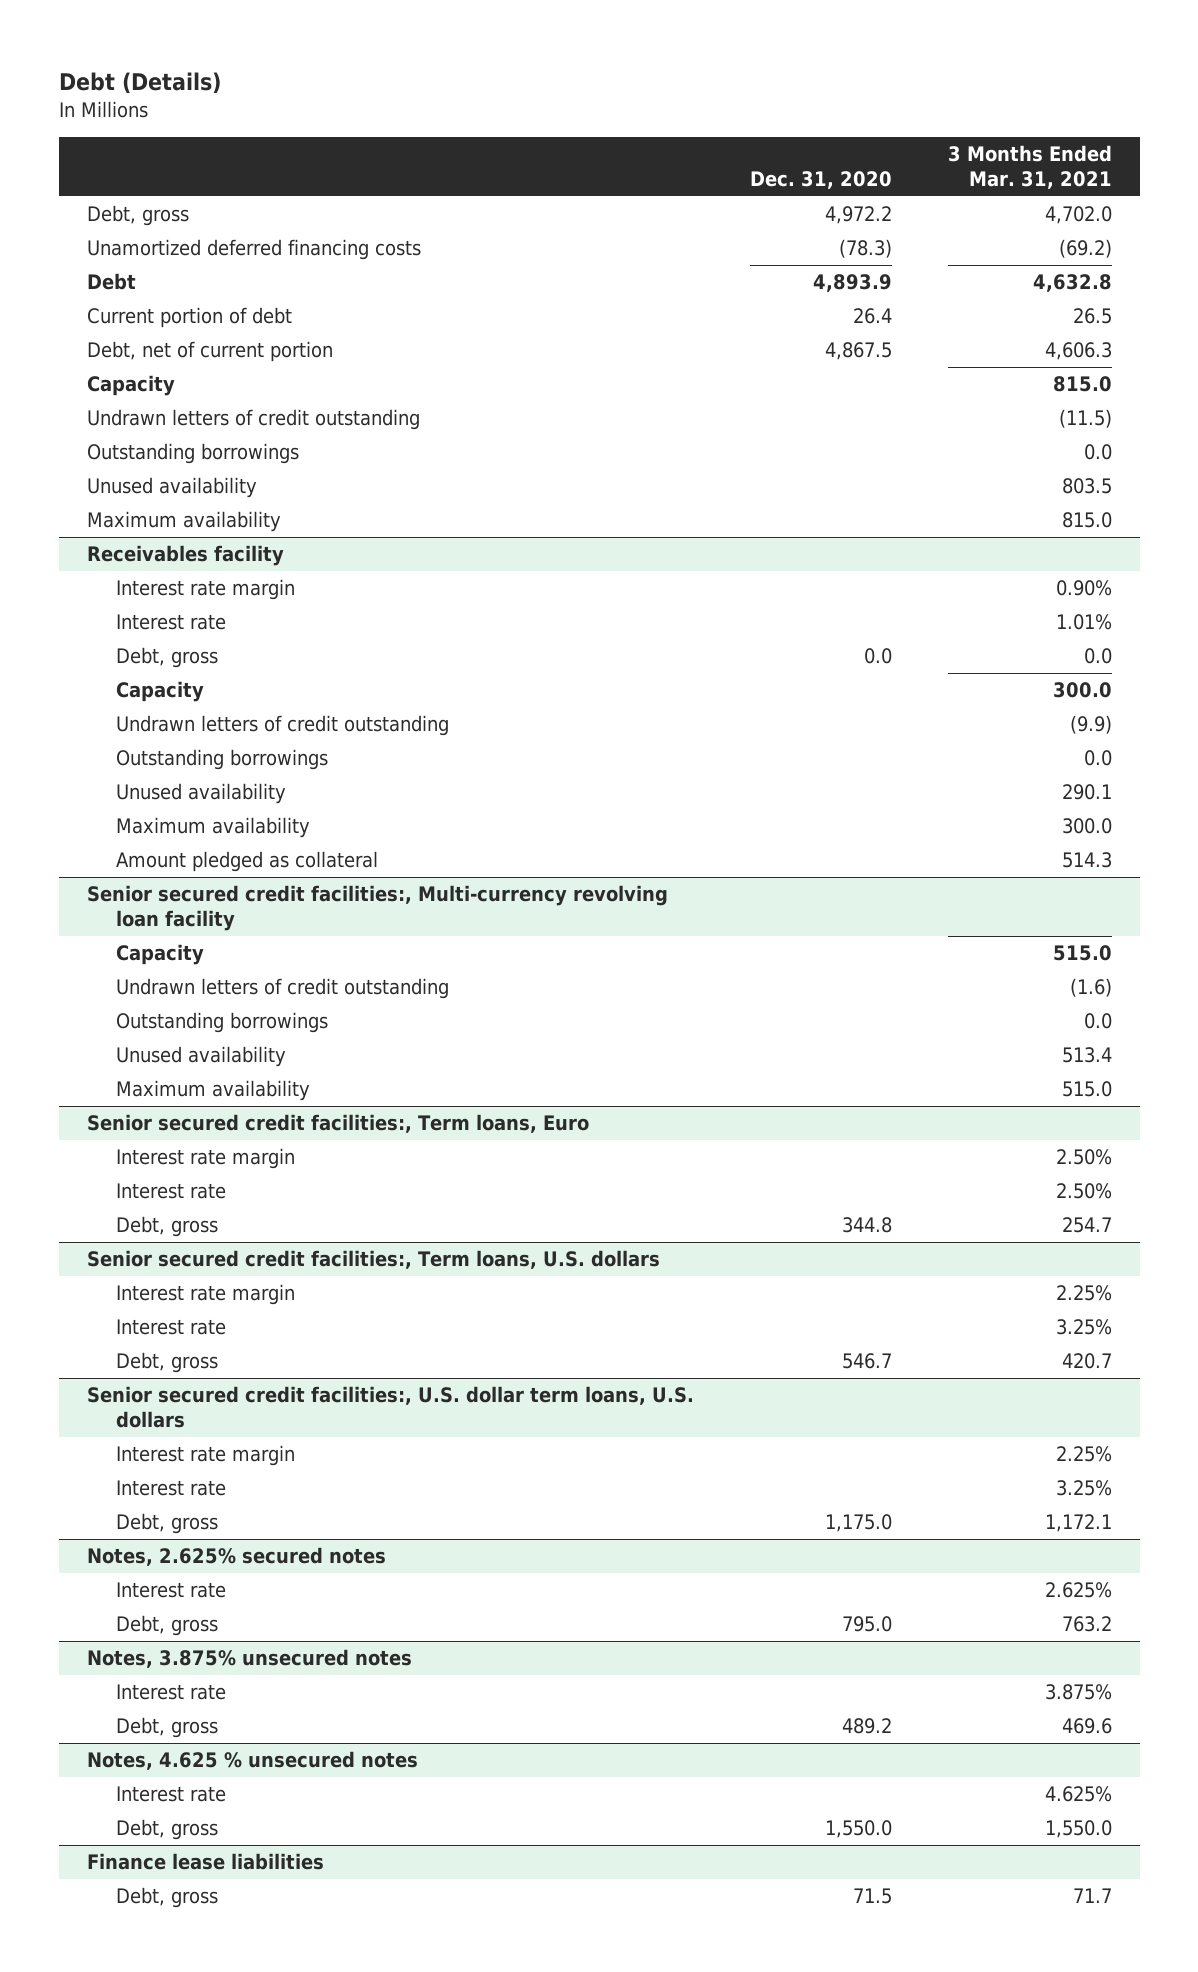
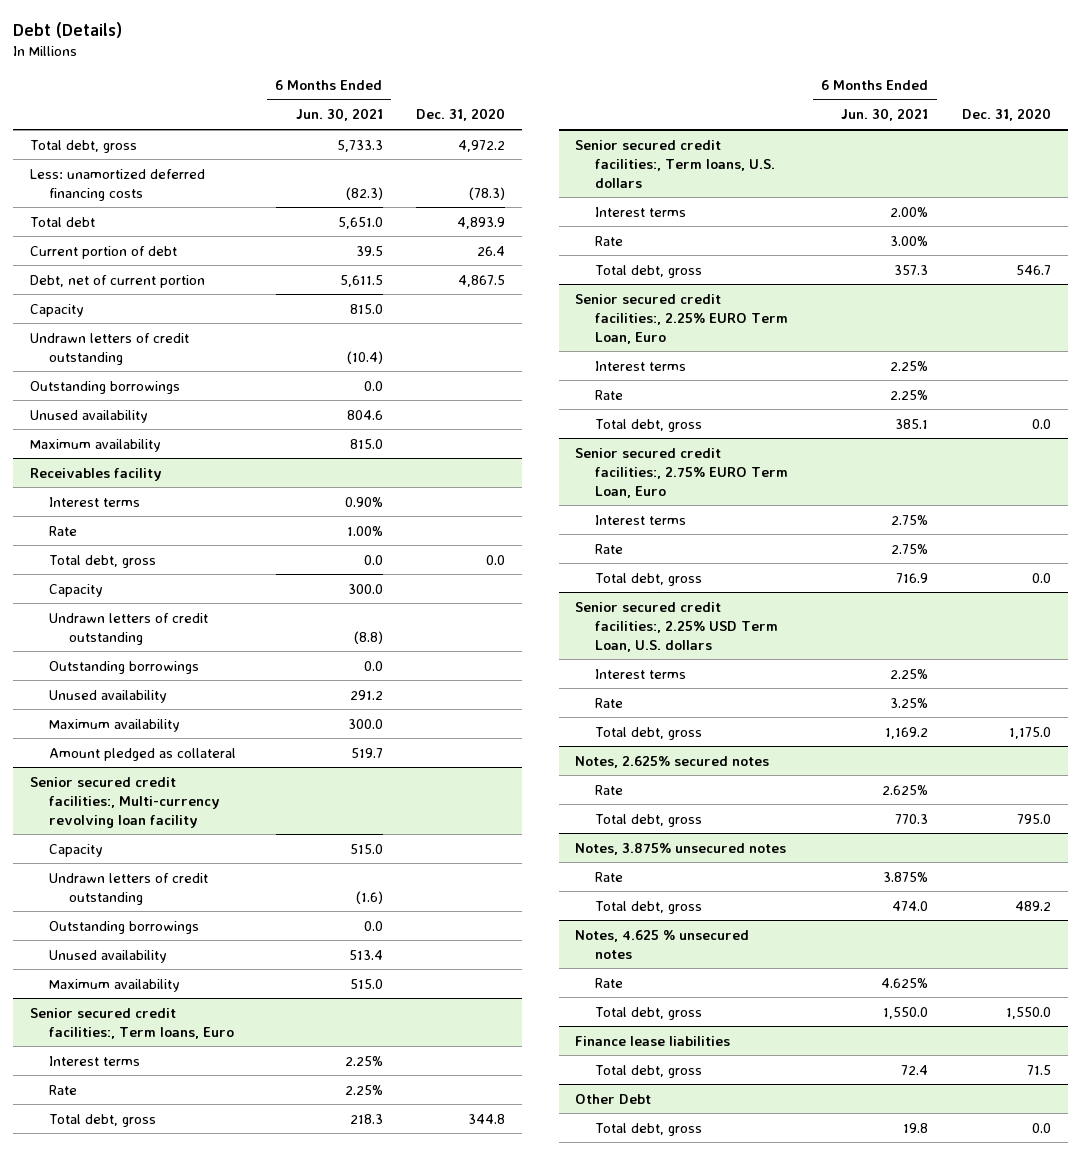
- | Dec. 31, 2020 | 3 Months Ended Mar. 31, 2021
+ | 6 Months Ended Jun. 30, 2021 | Dec. 31, 2020
- Debt, gross | 4,972.2 | 4,702.0
- Unamortized deferred financing costs | (78.3) | (69.2)
- Debt | 4,893.9 | 4,632.8
+ Total debt, gross | 5,733.3 | 4,972.2
+ Less: unamortized deferred financing costs | (82.3) | (78.3)
+ Total debt | 5,651.0 | 4,893.9
@ Receivables facility
- Interest rate margin | | 0.90%
- Interest rate | | 1.01%
- Debt, gross | 0.0 | 0.0
+ Interest terms | 0.90% |
+ Rate | 1.00% |
+ Total debt, gross | 0.0 | 0.0
@ Senior secured credit facilities:, Term loans, Euro
- Interest rate margin | | 2.50%
- Interest rate | | 2.50%
- Debt, gross | 344.8 | 254.7
+ Interest terms | 2.25% |
+ Rate | 2.25% |
+ Total debt, gross | 218.3 | 344.8
@ Senior secured credit facilities:, Term loans, U.S. dollars
- Interest rate margin | | 2.25%
- Interest rate | | 3.25%
- Debt, gross | 546.7 | 420.7
- Senior secured credit facilities:, U.S. dollar term loans, U.S. dollars
- Interest rate margin | | 2.25%
- Interest rate | | 3.25%
- Debt, gross | 1,175.0 | 1,172.1
@ Senior secured credit facilities:, Term loans, U.S. dollars
+ Interest terms | 2.00% |
+ Rate | 3.00% |
+ Total debt, gross | 357.3 | 546.7
+ Senior secured credit facilities:, 2.25% EURO Term Loan, Euro
+ Interest terms | 2.25% |
+ Rate | 2.25% |
+ Total debt, gross | 385.1 | 0.0
+ Senior secured credit facilities:, 2.75% EURO Term Loan, Euro
+ Interest terms | 2.75% |
+ Rate | 2.75% |
+ Total debt, gross | 716.9 | 0.0
+ Senior secured credit facilities:, 2.25% USD Term Loan, U.S. dollars
+ Interest terms | 2.25% |
+ Rate | 3.25% |
+ Total debt, gross | 1,169.2 | 1,175.0
@ Notes, 2.625% secured notes
- Interest rate | | 2.625%
- Debt, gross | 795.0 | 763.2
+ Rate | 2.625% |
+ Total debt, gross | 770.3 | 795.0
@ Notes, 3.875% unsecured notes
- Interest rate | | 3.875%
- Debt, gross | 489.2 | 469.6
+ Rate | 3.875% |
+ Total debt, gross | 474.0 | 489.2
@ Notes, 4.625 % unsecured notes
- Interest rate | | 4.625%
- Debt, gross | 1,550.0 | 1,550.0
+ Rate | 4.625% |
+ Total debt, gross | 1,550.0 | 1,550.0
@ Finance lease liabilities
- Debt, gross | 71.5 | 71.7
+ Total debt, gross | 72.4 | 71.5
+ Other Debt
+ Total debt, gross | 19.8 | 0.0

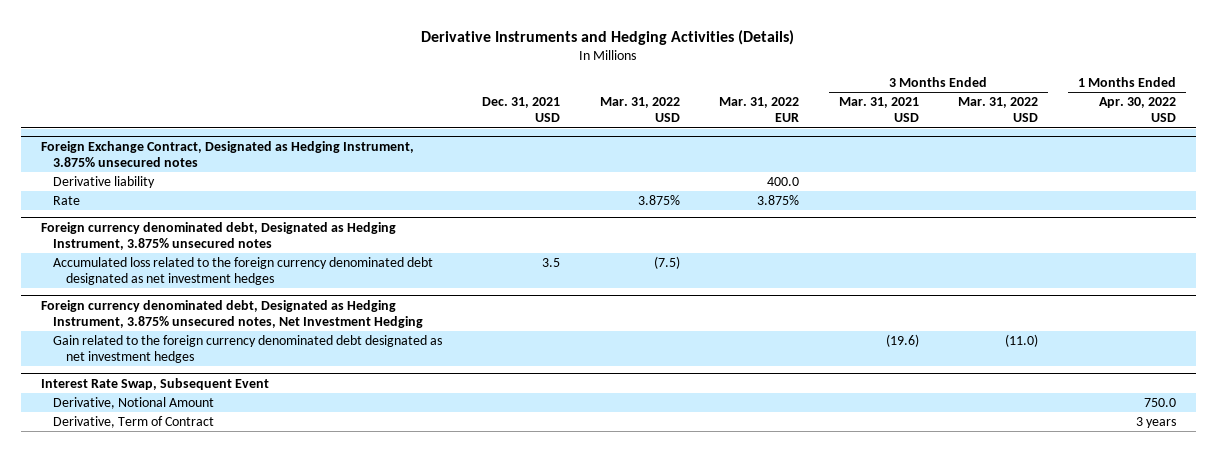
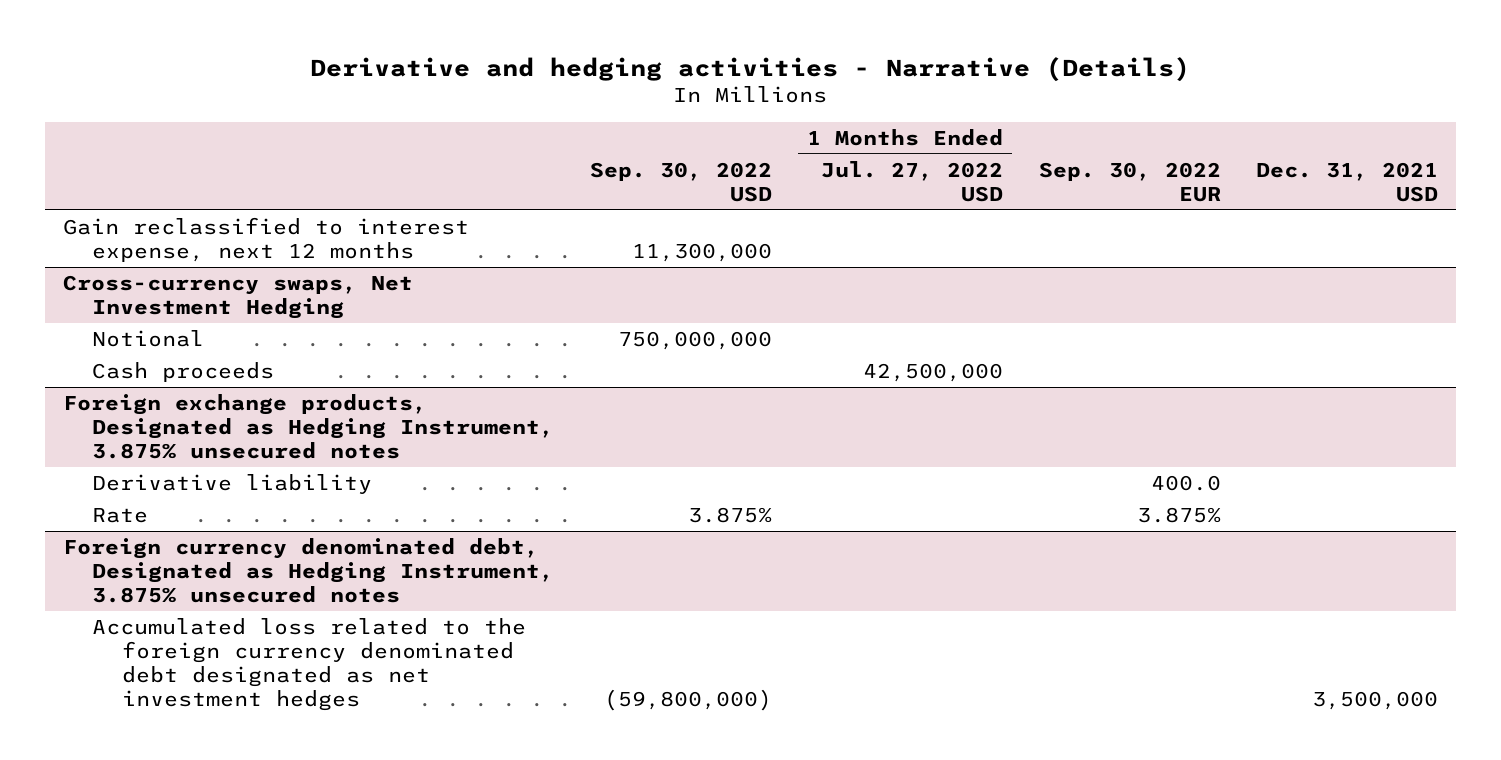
- Derivative Instruments and Hedging Activities (Details)
+ Derivative and hedging activities - Narrative (Details)
- | Dec. 31, 2021 USD | Mar. 31, 2022 USD | Mar. 31, 2022 EUR | 3 Months Ended Mar. 31, 2021 USD | 3 Months Ended Mar. 31, 2022 USD | 1 Months Ended Apr. 30, 2022 USD
+ | Sep. 30, 2022 USD | 1 Months Ended Jul. 27, 2022 USD | Sep. 30, 2022 EUR | Dec. 31, 2021 USD
- Foreign Exchange Contract, Designated as Hedging Instrument, 3.875% unsecured notes
+ Gain reclassified to interest expense, next 12 months | 11,300,000 | | |
+ Cross-currency swaps, Net Investment Hedging
+ Notional | 750,000,000 | | |
+ Cash proceeds | | 42,500,000 | |
+ Foreign exchange products, Designated as Hedging Instrument, 3.875% unsecured notes
@ Foreign currency denominated debt, Designated as Hedging Instrument, 3.875% unsecured notes
- Accumulated loss related to the foreign currency denominated debt designated as net investment hedges | 3.5 | (7.5) | | | |
- Foreign currency denominated debt, Designated as Hedging Instrument, 3.875% unsecured notes, Net Investment Hedging
- Gain related to the foreign currency denominated debt designated as net investment hedges | | | | (19.6) | (11.0) |
- Interest Rate Swap, Subsequent Event
- Derivative, Notional Amount | | | | | | 750.0
- Derivative, Term of Contract | | | | | | 3 years
@ Foreign currency denominated debt, Designated as Hedging Instrument, 3.875% unsecured notes
+ Accumulated loss related to the foreign currency denominated debt designated as net investment hedges | (59,800,000) | | | 3,500,000

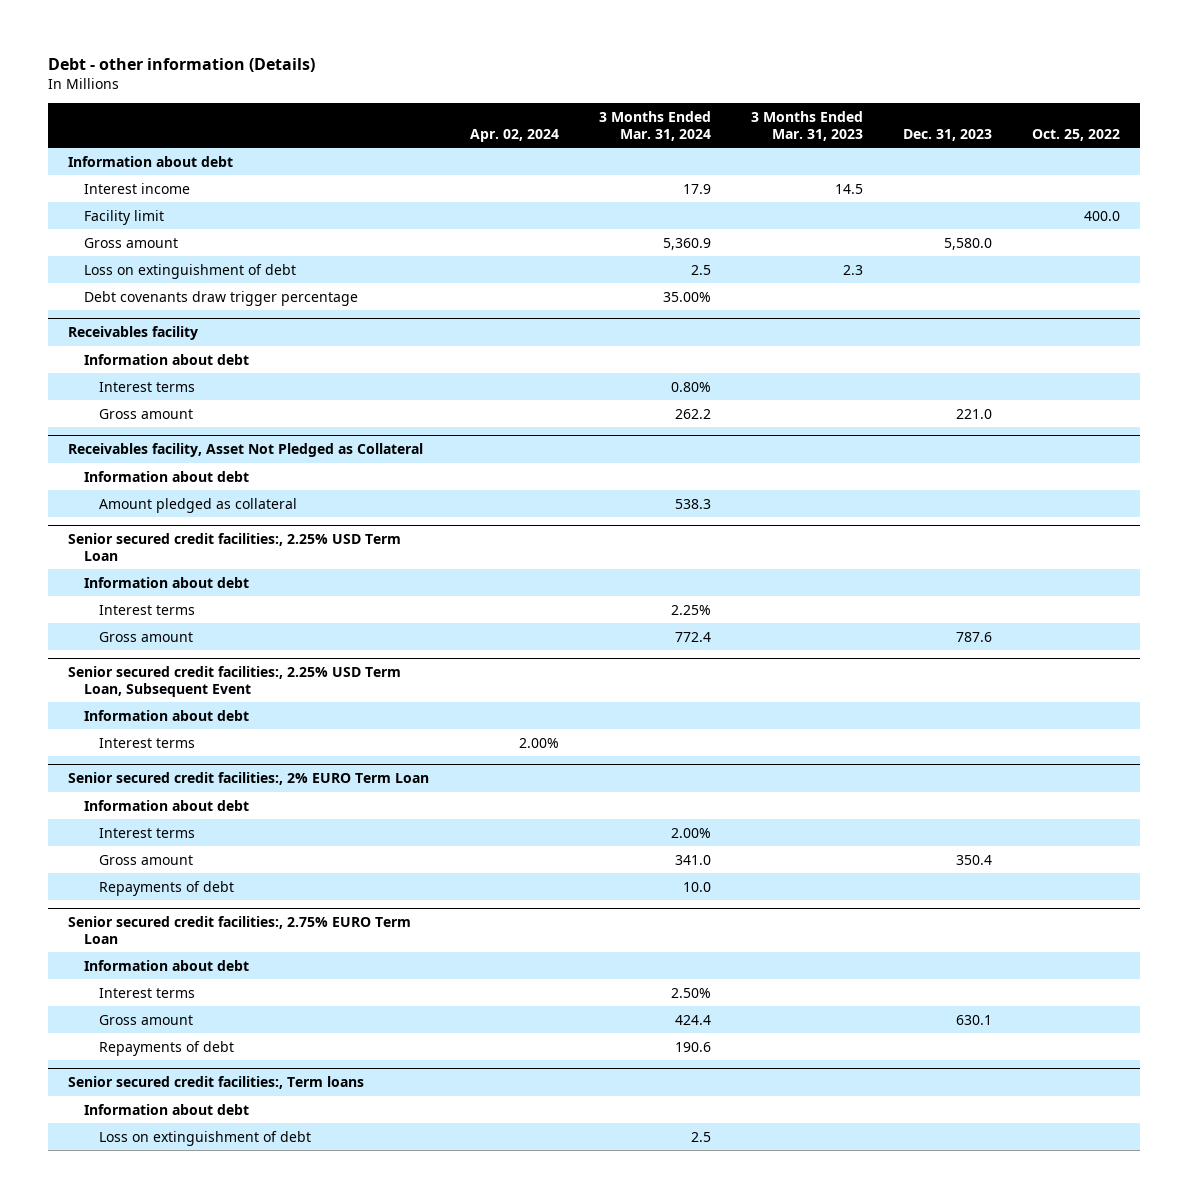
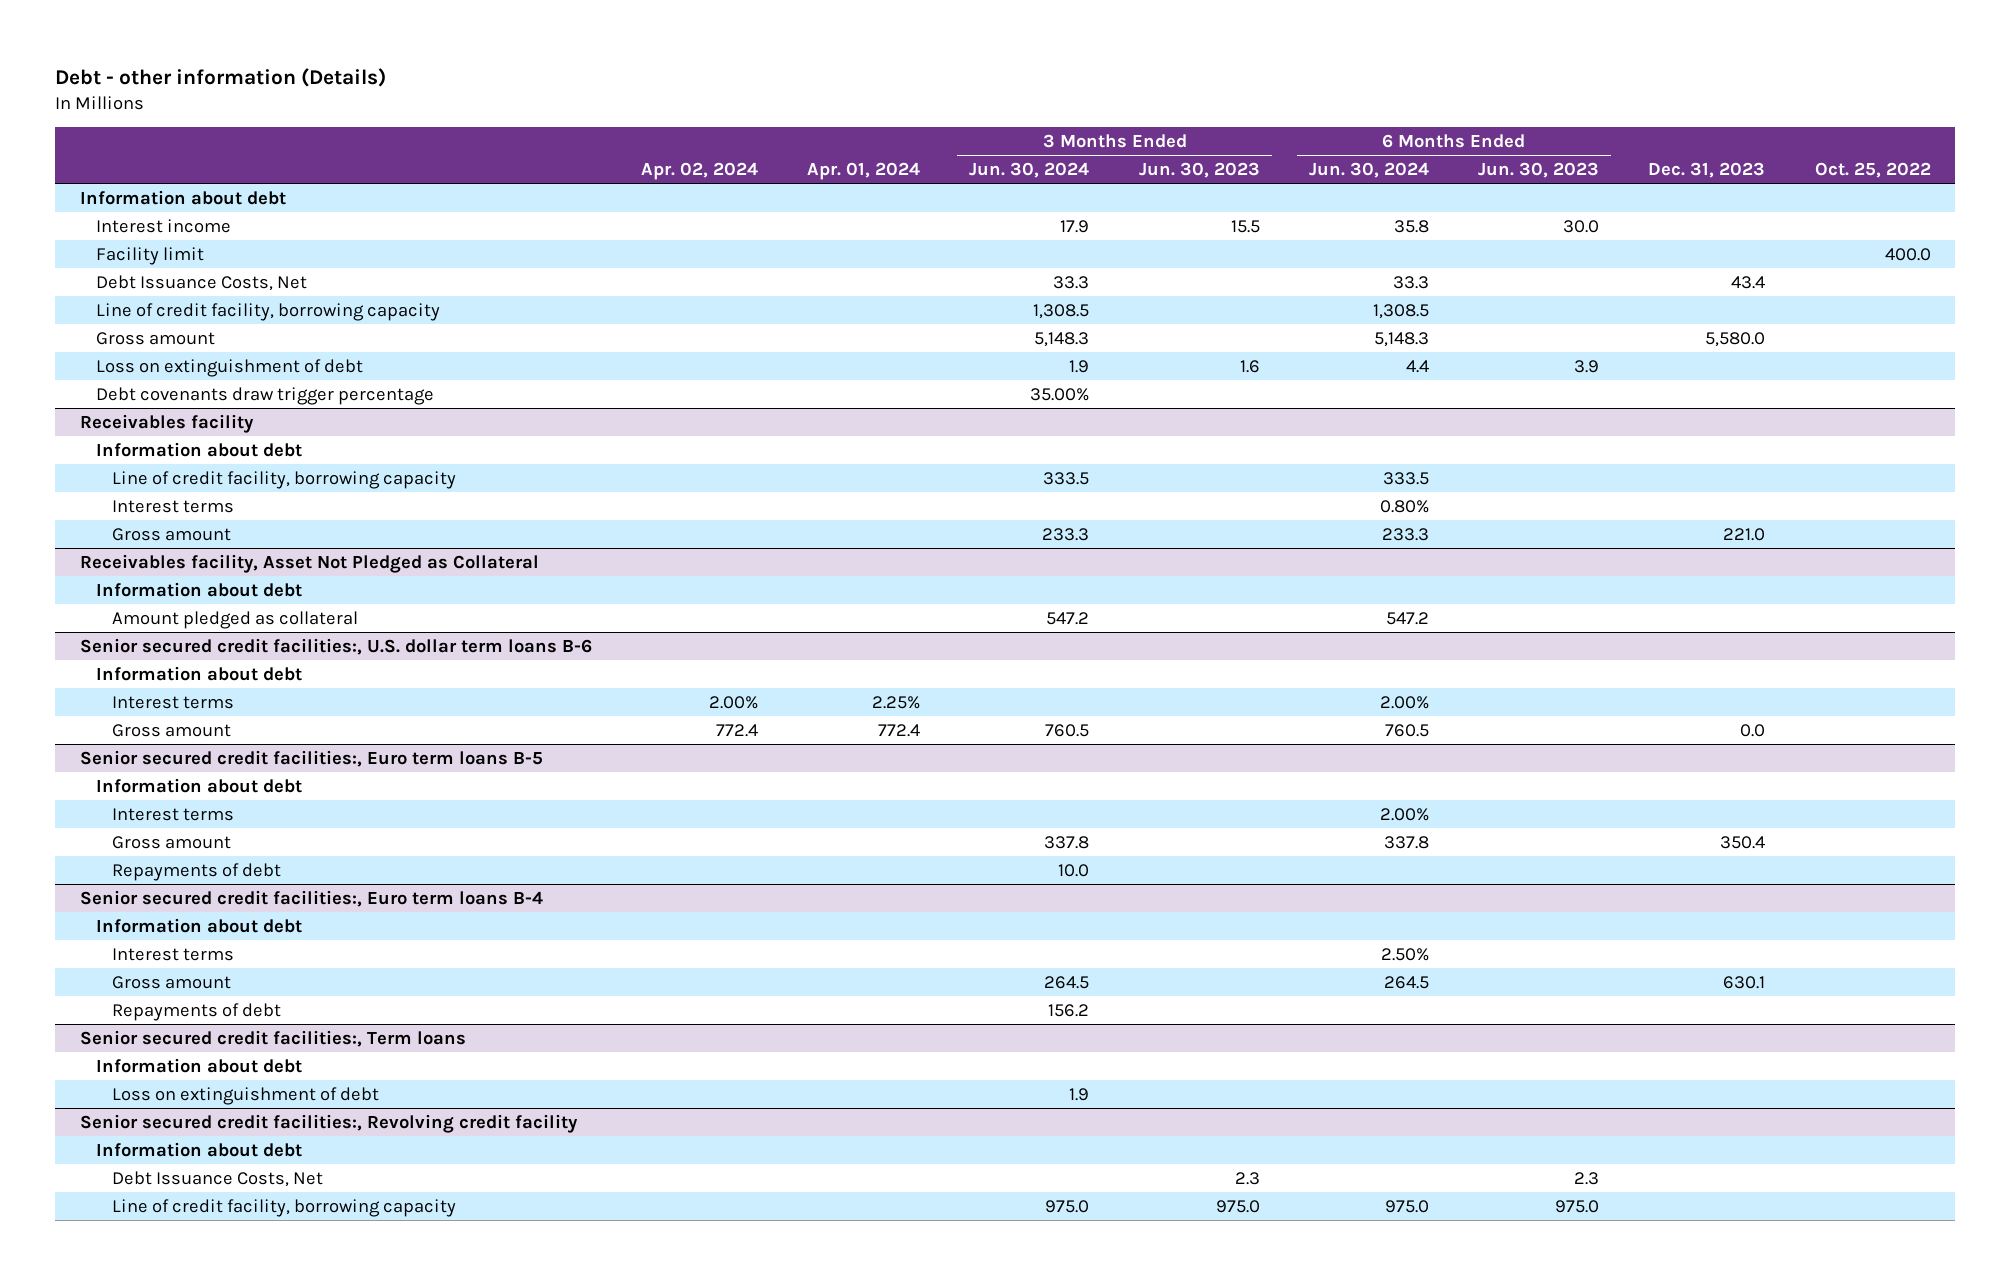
- | Apr. 02, 2024 | 3 Months Ended Mar. 31, 2024 | 3 Months Ended Mar. 31, 2023 | Dec. 31, 2023 | Oct. 25, 2022
+ | Apr. 02, 2024 | Apr. 01, 2024 | 3 Months Ended Jun. 30, 2024 | 3 Months Ended Jun. 30, 2023 | 6 Months Ended Jun. 30, 2024 | 6 Months Ended Jun. 30, 2023 | Dec. 31, 2023 | Oct. 25, 2022
+ Debt Issuance Costs, Net | | | 33.3 | | 33.3 | | 43.4 |
+ Line of credit facility, borrowing capacity | | | 1,308.5 | | 1,308.5 | | |
@ Receivables facility
+ Line of credit facility, borrowing capacity | | | 333.5 | | 333.5 | | |
- Senior secured credit facilities:, 2.25% USD Term Loan
- Information about debt
- Interest terms | | 2.25% | | |
- Gross amount | | 772.4 | | 787.6 |
- Senior secured credit facilities:, 2.25% USD Term Loan, Subsequent Event
+ Senior secured credit facilities:, U.S. dollar term loans B-6
- Senior secured credit facilities:, 2% EURO Term Loan
+ Gross amount | 772.4 | 772.4 | 760.5 | | 760.5 | | 0.0 |
+ Senior secured credit facilities:, Euro term loans B-5
- Senior secured credit facilities:, 2.75% EURO Term Loan
+ Senior secured credit facilities:, Euro term loans B-4
+ Senior secured credit facilities:, Revolving credit facility
+ Information about debt
+ Debt Issuance Costs, Net | | | | 2.3 | | 2.3 | |
+ Line of credit facility, borrowing capacity | | | 975.0 | 975.0 | 975.0 | 975.0 | |

